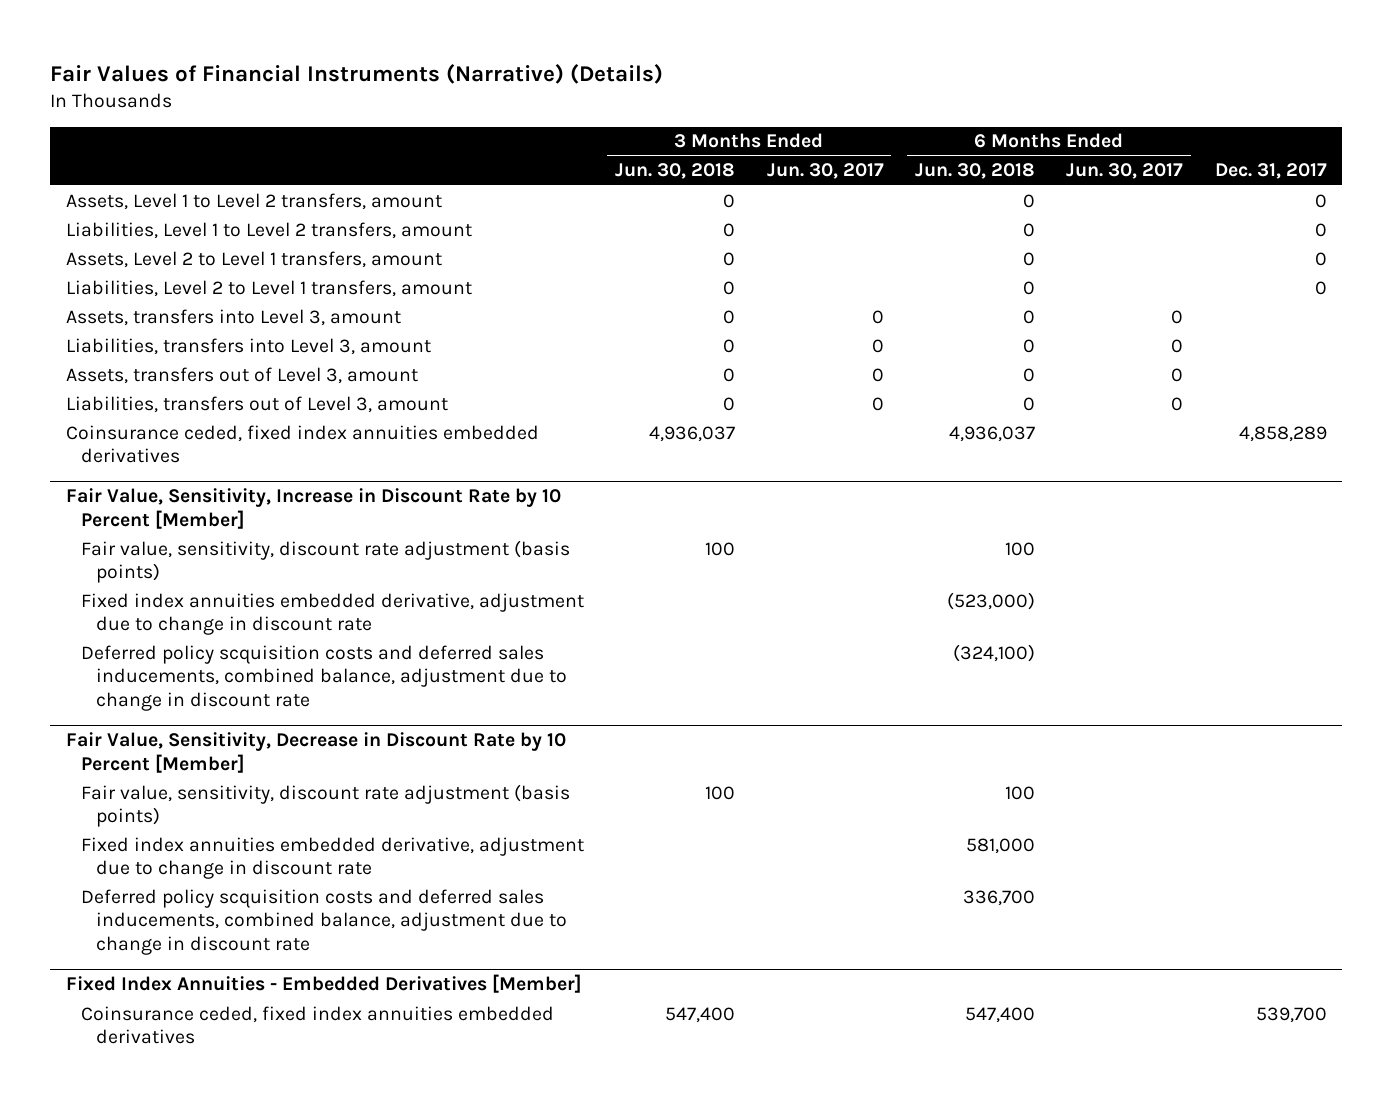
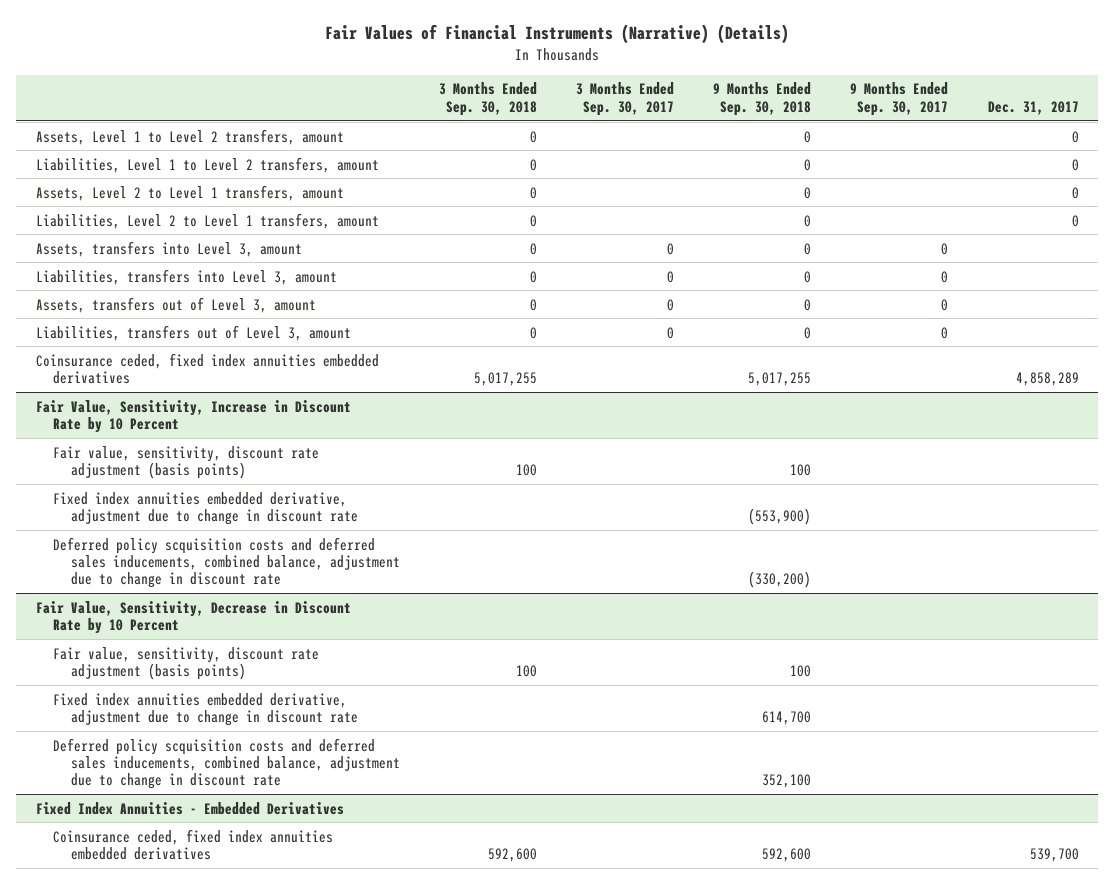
- | 3 Months Ended Jun. 30, 2018 | 3 Months Ended Jun. 30, 2017 | 6 Months Ended Jun. 30, 2018 | 6 Months Ended Jun. 30, 2017 | Dec. 31, 2017
+ | 3 Months Ended Sep. 30, 2018 | 3 Months Ended Sep. 30, 2017 | 9 Months Ended Sep. 30, 2018 | 9 Months Ended Sep. 30, 2017 | Dec. 31, 2017
- Fair Value, Sensitivity, Increase in Discount Rate by 10 Percent [Member]
+ Fair Value, Sensitivity, Increase in Discount Rate by 10 Percent
- Fair Value, Sensitivity, Decrease in Discount Rate by 10 Percent [Member]
+ Fair Value, Sensitivity, Decrease in Discount Rate by 10 Percent
- Fixed Index Annuities - Embedded Derivatives [Member]
+ Fixed Index Annuities - Embedded Derivatives

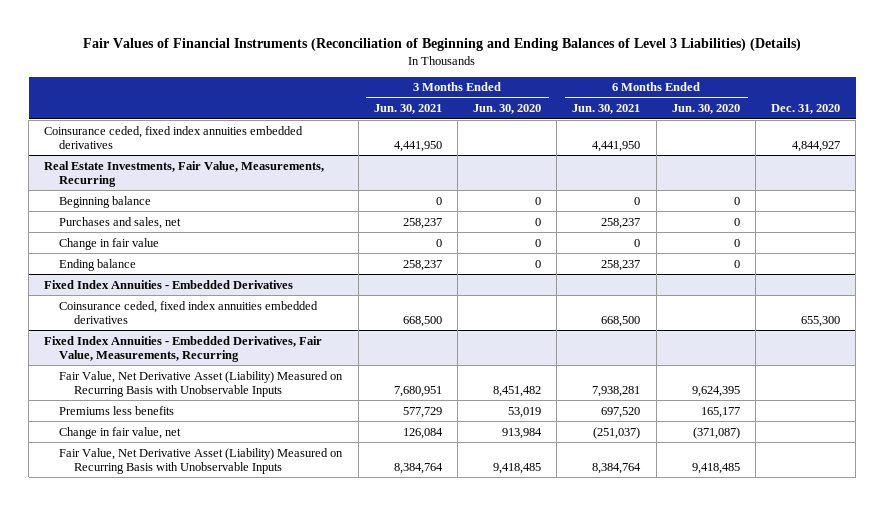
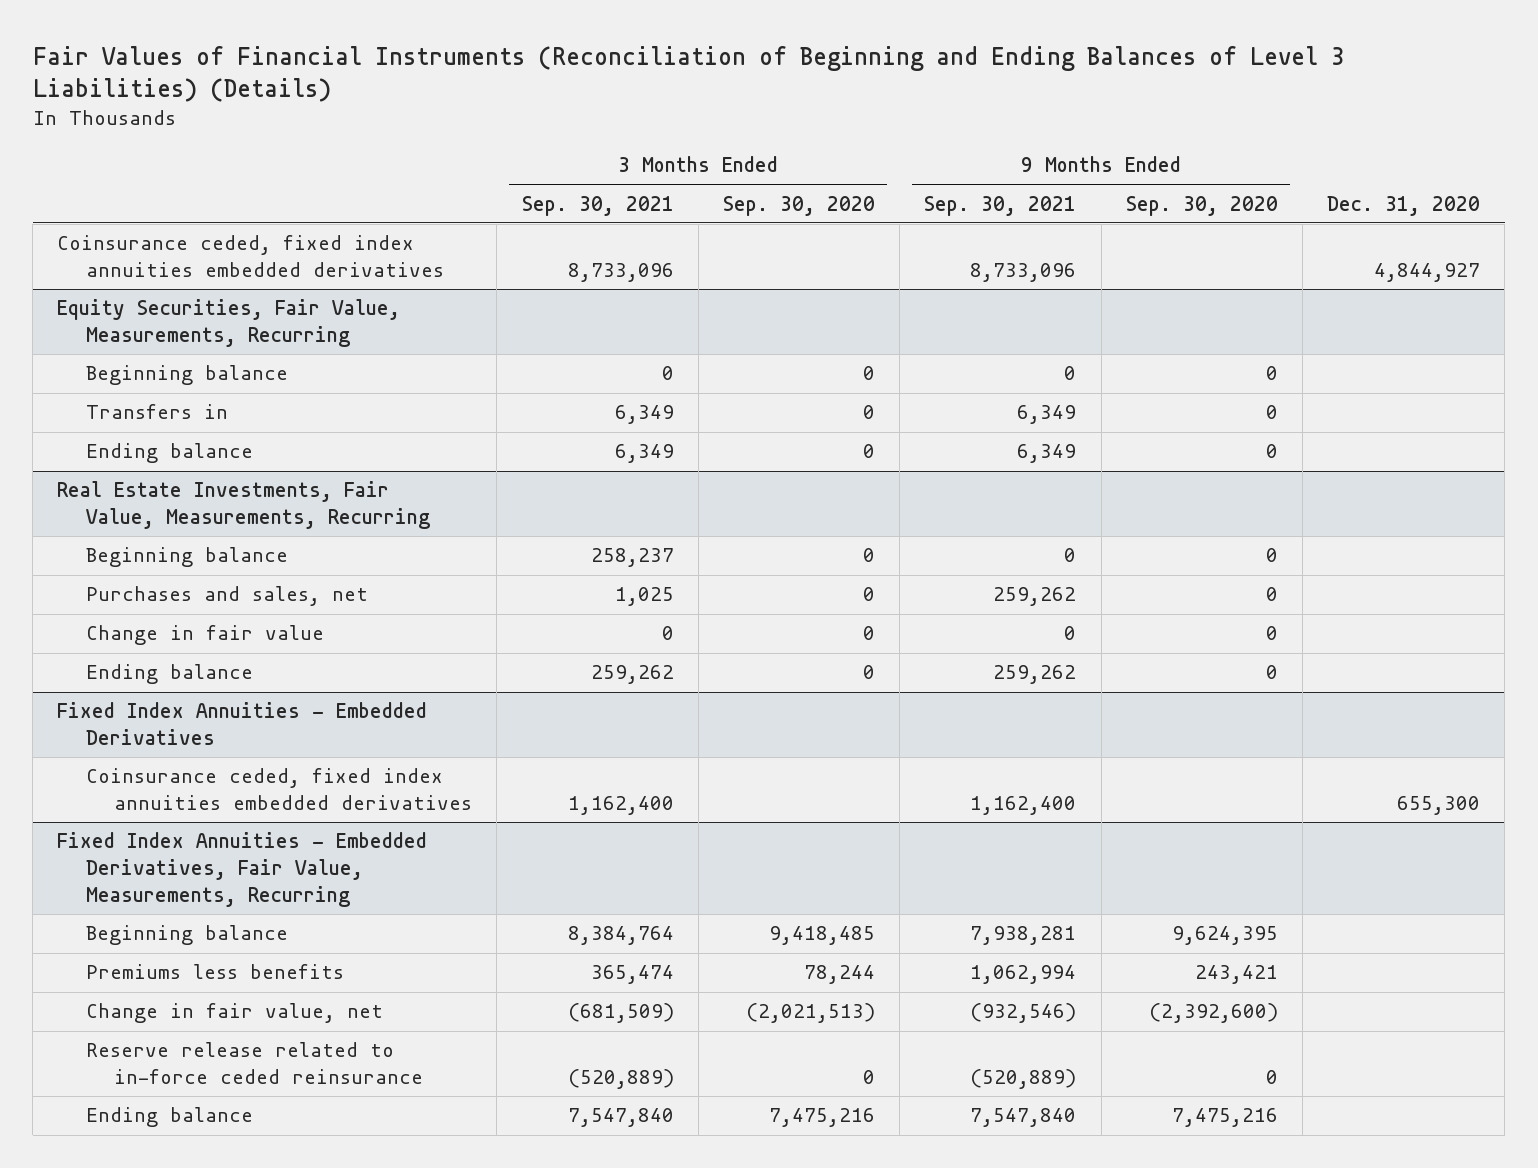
- | 3 Months Ended Jun. 30, 2021 | 3 Months Ended Jun. 30, 2020 | 6 Months Ended Jun. 30, 2021 | 6 Months Ended Jun. 30, 2020 | Dec. 31, 2020
+ | 3 Months Ended Sep. 30, 2021 | 3 Months Ended Sep. 30, 2020 | 9 Months Ended Sep. 30, 2021 | 9 Months Ended Sep. 30, 2020 | Dec. 31, 2020
+ Equity Securities, Fair Value, Measurements, Recurring
+ Beginning balance | 0 | 0 | 0 | 0 |
+ Transfers in | 6,349 | 0 | 6,349 | 0 |
+ Ending balance | 6,349 | 0 | 6,349 | 0 |
@ Fixed Index Annuities - Embedded Derivatives, Fair Value, Measurements, Recurring
- Fair Value, Net Derivative Asset (Liability) Measured on Recurring Basis with Unobservable Inputs | 7,680,951 | 8,451,482 | 7,938,281 | 9,624,395 |
+ Beginning balance | 8,384,764 | 9,418,485 | 7,938,281 | 9,624,395 |
- Fair Value, Net Derivative Asset (Liability) Measured on Recurring Basis with Unobservable Inputs | 8,384,764 | 9,418,485 | 8,384,764 | 9,418,485 |
+ Reserve release related to in-force ceded reinsurance | (520,889) | 0 | (520,889) | 0 |
+ Ending balance | 7,547,840 | 7,475,216 | 7,547,840 | 7,475,216 |

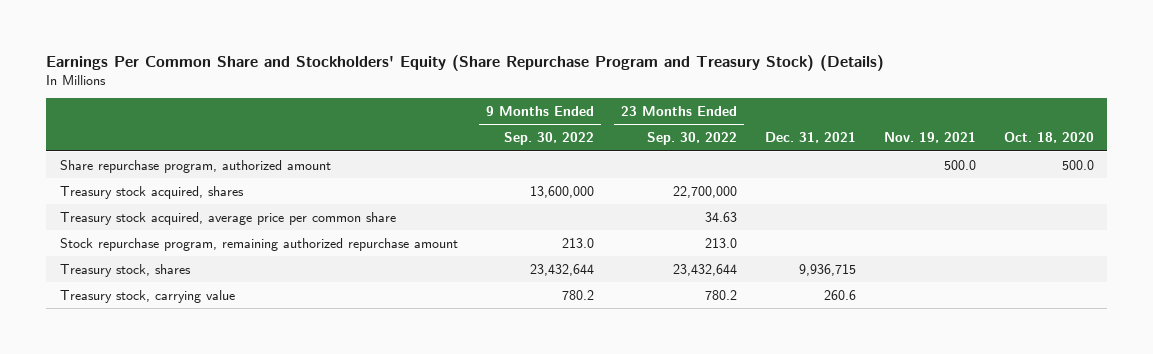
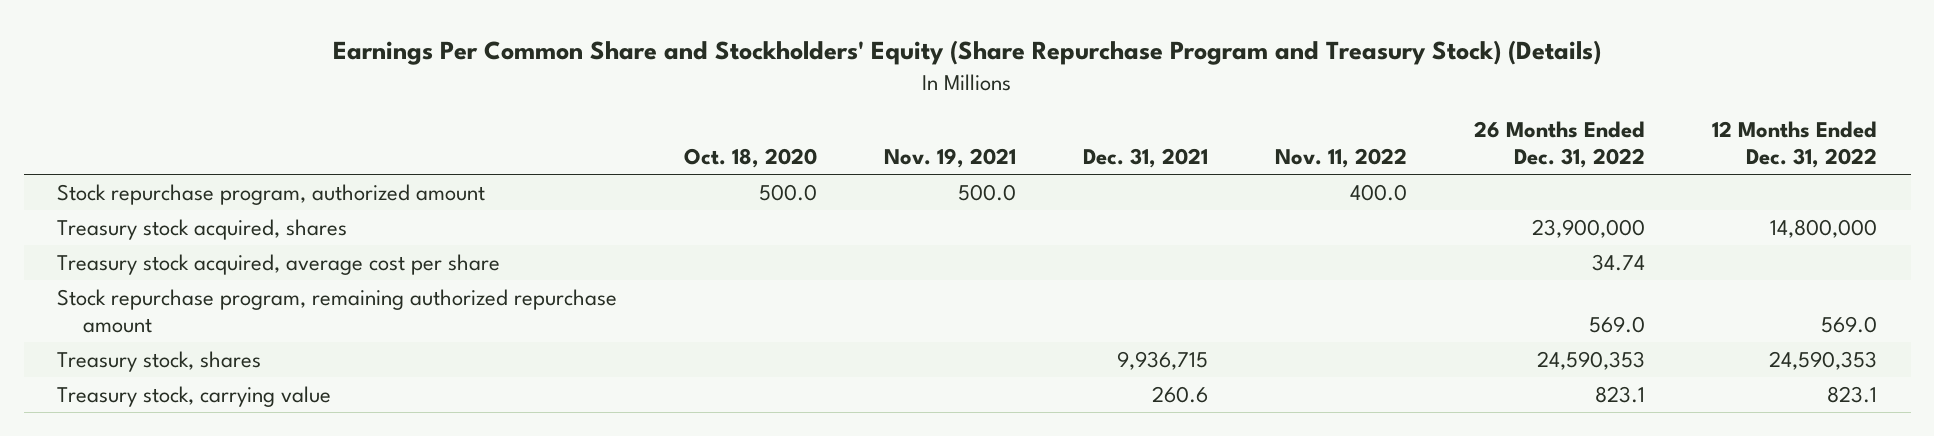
- | 9 Months Ended Sep. 30, 2022 | 23 Months Ended Sep. 30, 2022 | Dec. 31, 2021 | Nov. 19, 2021 | Oct. 18, 2020
+ | Oct. 18, 2020 | Nov. 19, 2021 | Dec. 31, 2021 | Nov. 11, 2022 | 26 Months Ended Dec. 31, 2022 | 12 Months Ended Dec. 31, 2022
- Share repurchase program, authorized amount | | | | 500.0 | 500.0
+ Stock repurchase program, authorized amount | 500.0 | 500.0 | | 400.0 | |
- Treasury stock acquired, average price per common share | | 34.63 | | |
+ Treasury stock acquired, average cost per share | | | | | 34.74 |

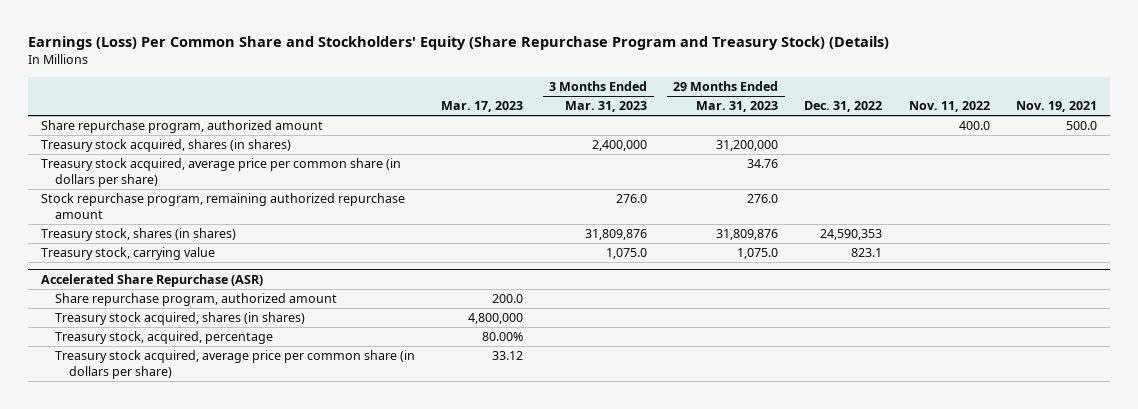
- Earnings Per Common Share and Stockholders' Equity (Share Repurchase Program and Treasury Stock) (Details)
+ Earnings (Loss) Per Common Share and Stockholders' Equity (Share Repurchase Program and Treasury Stock) (Details)
- | Oct. 18, 2020 | Nov. 19, 2021 | Dec. 31, 2021 | Nov. 11, 2022 | 26 Months Ended Dec. 31, 2022 | 12 Months Ended Dec. 31, 2022
+ | Mar. 17, 2023 | 3 Months Ended Mar. 31, 2023 | 29 Months Ended Mar. 31, 2023 | Dec. 31, 2022 | Nov. 11, 2022 | Nov. 19, 2021
- Stock repurchase program, authorized amount | 500.0 | 500.0 | | 400.0 | |
- Treasury stock acquired, shares | | | | | 23,900,000 | 14,800,000
- Treasury stock acquired, average cost per share | | | | | 34.74 |
+ Share repurchase program, authorized amount | | | | | 400.0 | 500.0
+ Treasury stock acquired, shares (in shares) | | 2,400,000 | 31,200,000 | | |
+ Treasury stock acquired, average price per common share (in dollars per share) | | | 34.76 | | |
- Treasury stock, shares | | | 9,936,715 | | 24,590,353 | 24,590,353
+ Treasury stock, shares (in shares) | | 31,809,876 | 31,809,876 | 24,590,353 | |
+ Accelerated Share Repurchase (ASR)
+ Share repurchase program, authorized amount | 200.0 | | | | |
+ Treasury stock acquired, shares (in shares) | 4,800,000 | | | | |
+ Treasury stock, acquired, percentage | 80.00% | | | | |
+ Treasury stock acquired, average price per common share (in dollars per share) | 33.12 | | | | |

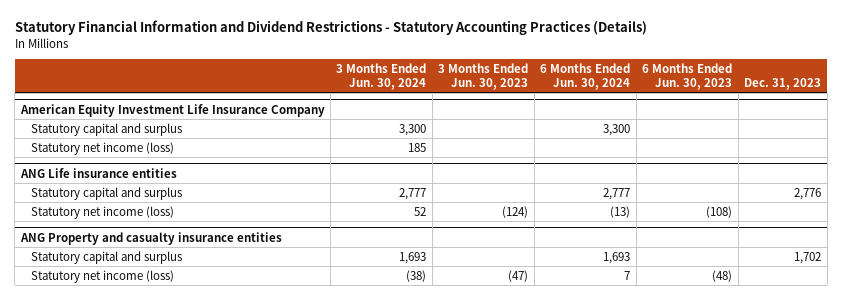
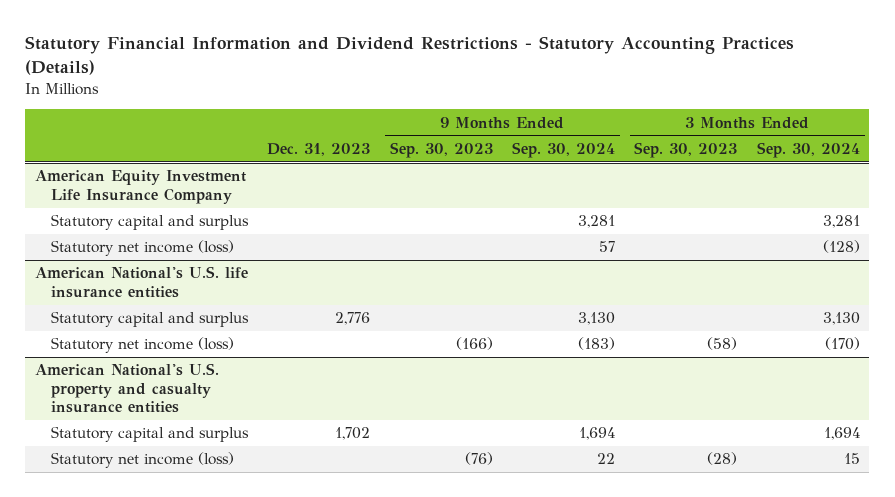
- | 3 Months Ended Jun. 30, 2024 | 3 Months Ended Jun. 30, 2023 | 6 Months Ended Jun. 30, 2024 | 6 Months Ended Jun. 30, 2023 | Dec. 31, 2023
+ | Dec. 31, 2023 | 9 Months Ended Sep. 30, 2023 | 9 Months Ended Sep. 30, 2024 | 3 Months Ended Sep. 30, 2023 | 3 Months Ended Sep. 30, 2024
- ANG Life insurance entities
+ American National's U.S. life insurance entities
- ANG Property and casualty insurance entities
+ American National's U.S. property and casualty insurance entities

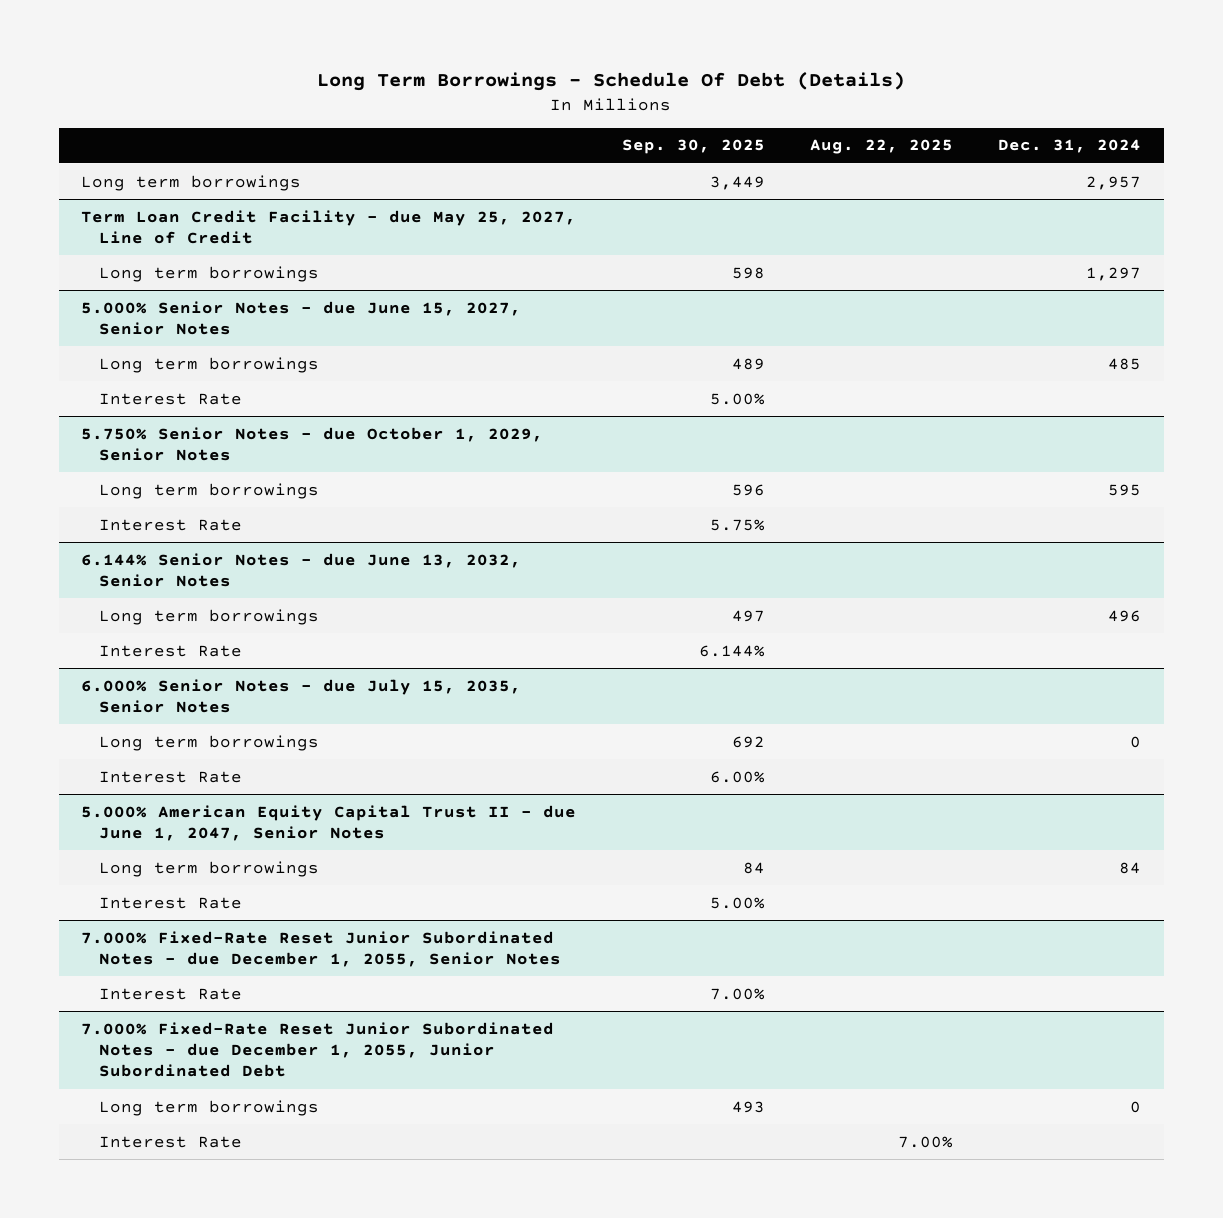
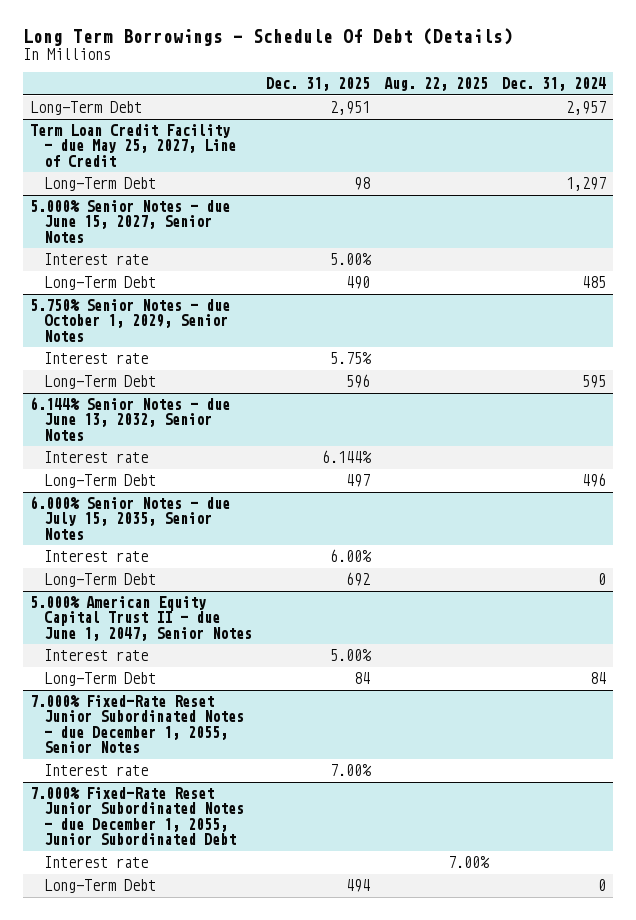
- | Sep. 30, 2025 | Aug. 22, 2025 | Dec. 31, 2024
+ | Dec. 31, 2025 | Aug. 22, 2025 | Dec. 31, 2024
- Long term borrowings | 3,449 | | 2,957
+ Long-Term Debt | 2,951 | | 2,957
@ Term Loan Credit Facility - due May 25, 2027, Line of Credit
- Long term borrowings | 598 | | 1,297
+ Long-Term Debt | 98 | | 1,297
@ 5.000% Senior Notes - due June 15, 2027, Senior Notes
- Long term borrowings | 489 | | 485
- Interest Rate | 5.00% | |
+ Interest rate | 5.00% | |
+ Long-Term Debt | 490 | | 485
@ 5.750% Senior Notes - due October 1, 2029, Senior Notes
- Long term borrowings | 596 | | 595
- Interest Rate | 5.75% | |
+ Interest rate | 5.75% | |
+ Long-Term Debt | 596 | | 595
@ 6.144% Senior Notes - due June 13, 2032, Senior Notes
- Long term borrowings | 497 | | 496
- Interest Rate | 6.144% | |
+ Interest rate | 6.144% | |
+ Long-Term Debt | 497 | | 496
@ 6.000% Senior Notes - due July 15, 2035, Senior Notes
- Long term borrowings | 692 | | 0
- Interest Rate | 6.00% | |
+ Interest rate | 6.00% | |
+ Long-Term Debt | 692 | | 0
@ 5.000% American Equity Capital Trust II - due June 1, 2047, Senior Notes
- Long term borrowings | 84 | | 84
- Interest Rate | 5.00% | |
+ Interest rate | 5.00% | |
+ Long-Term Debt | 84 | | 84
@ 7.000% Fixed-Rate Reset Junior Subordinated Notes - due December 1, 2055, Senior Notes
- Interest Rate | 7.00% | |
+ Interest rate | 7.00% | |
@ 7.000% Fixed-Rate Reset Junior Subordinated Notes - due December 1, 2055, Junior Subordinated Debt
- Long term borrowings | 493 | | 0
- Interest Rate | | 7.00% |
+ Interest rate | | 7.00% |
+ Long-Term Debt | 494 | | 0

